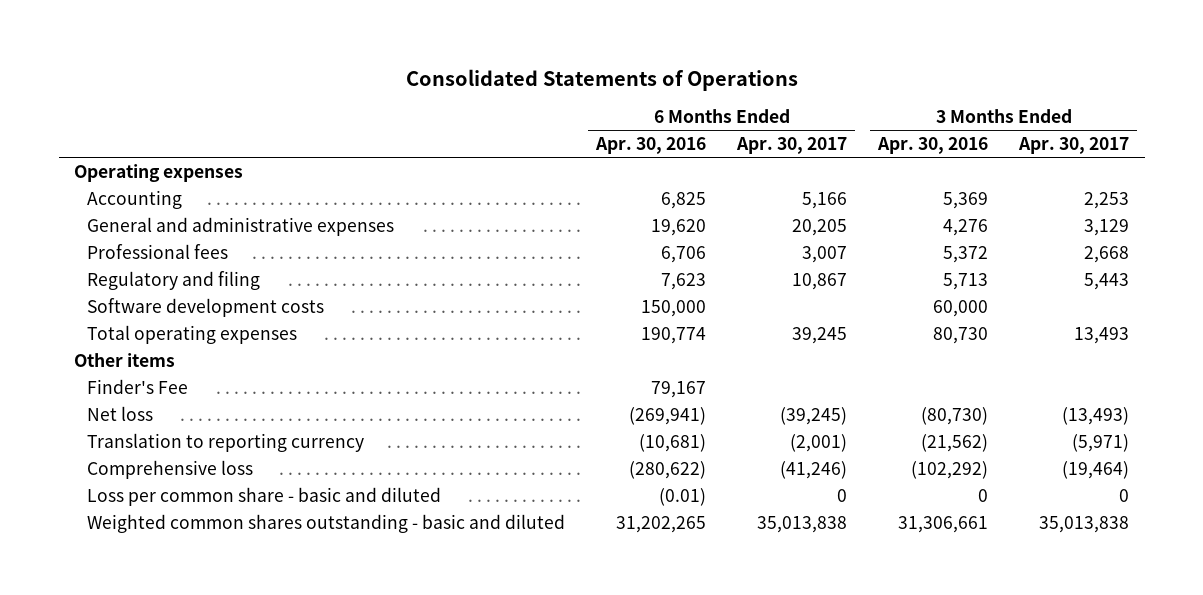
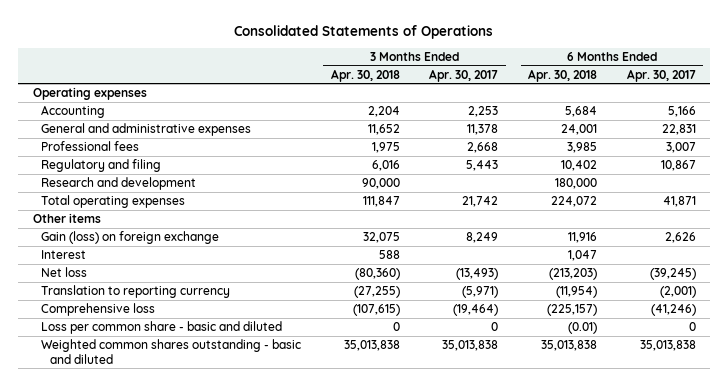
- | 6 Months Ended Apr. 30, 2016 | 6 Months Ended Apr. 30, 2017 | 3 Months Ended Apr. 30, 2016 | 3 Months Ended Apr. 30, 2017
+ | 3 Months Ended Apr. 30, 2018 | 3 Months Ended Apr. 30, 2017 | 6 Months Ended Apr. 30, 2018 | 6 Months Ended Apr. 30, 2017
- General and administrative expenses | 19,620 | 20,205 | 4,276 | 3,129
+ General and administrative expenses | 11,652 | 11,378 | 24,001 | 22,831
- Software development costs | 150,000 | | 60,000 |
- Total operating expenses | 190,774 | 39,245 | 80,730 | 13,493
+ Research and development | 90,000 | | 180,000 |
+ Total operating expenses | 111,847 | 21,742 | 224,072 | 41,871
- Finder's Fee | 79,167 | | |
+ Gain (loss) on foreign exchange | 32,075 | 8,249 | 11,916 | 2,626
+ Interest | 588 | | 1,047 |

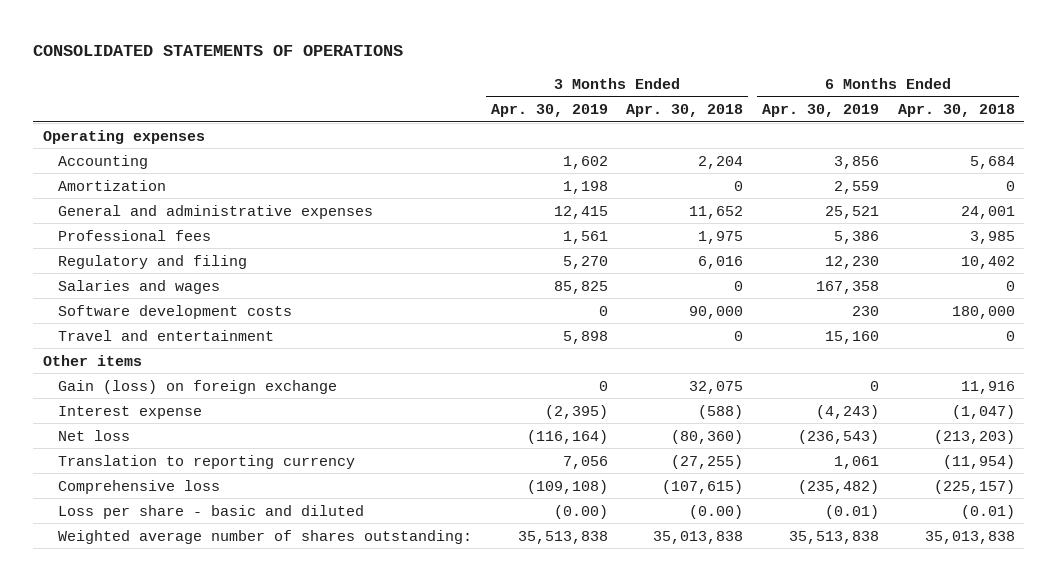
- Consolidated Statements of Operations
+ CONSOLIDATED STATEMENTS OF OPERATIONS
- | 3 Months Ended Apr. 30, 2018 | 3 Months Ended Apr. 30, 2017 | 6 Months Ended Apr. 30, 2018 | 6 Months Ended Apr. 30, 2017
+ | 3 Months Ended Apr. 30, 2019 | 3 Months Ended Apr. 30, 2018 | 6 Months Ended Apr. 30, 2019 | 6 Months Ended Apr. 30, 2018
+ Amortization | 1,198 | 0 | 2,559 | 0
- Research and development | 90,000 | | 180,000 |
- Total operating expenses | 111,847 | 21,742 | 224,072 | 41,871
+ Salaries and wages | 85,825 | 0 | 167,358 | 0
+ Software development costs | 0 | 90,000 | 230 | 180,000
+ Travel and entertainment | 5,898 | 0 | 15,160 | 0
- Interest | 588 | | 1,047 |
+ Interest expense | (2,395) | (588) | (4,243) | (1,047)
- Loss per common share - basic and diluted | 0 | 0 | (0.01) | 0
- Weighted common shares outstanding - basic and diluted | 35,013,838 | 35,013,838 | 35,013,838 | 35,013,838
+ Loss per share - basic and diluted | (0.00) | (0.00) | (0.01) | (0.01)
+ Weighted average number of shares outstanding: | 35,513,838 | 35,013,838 | 35,513,838 | 35,013,838

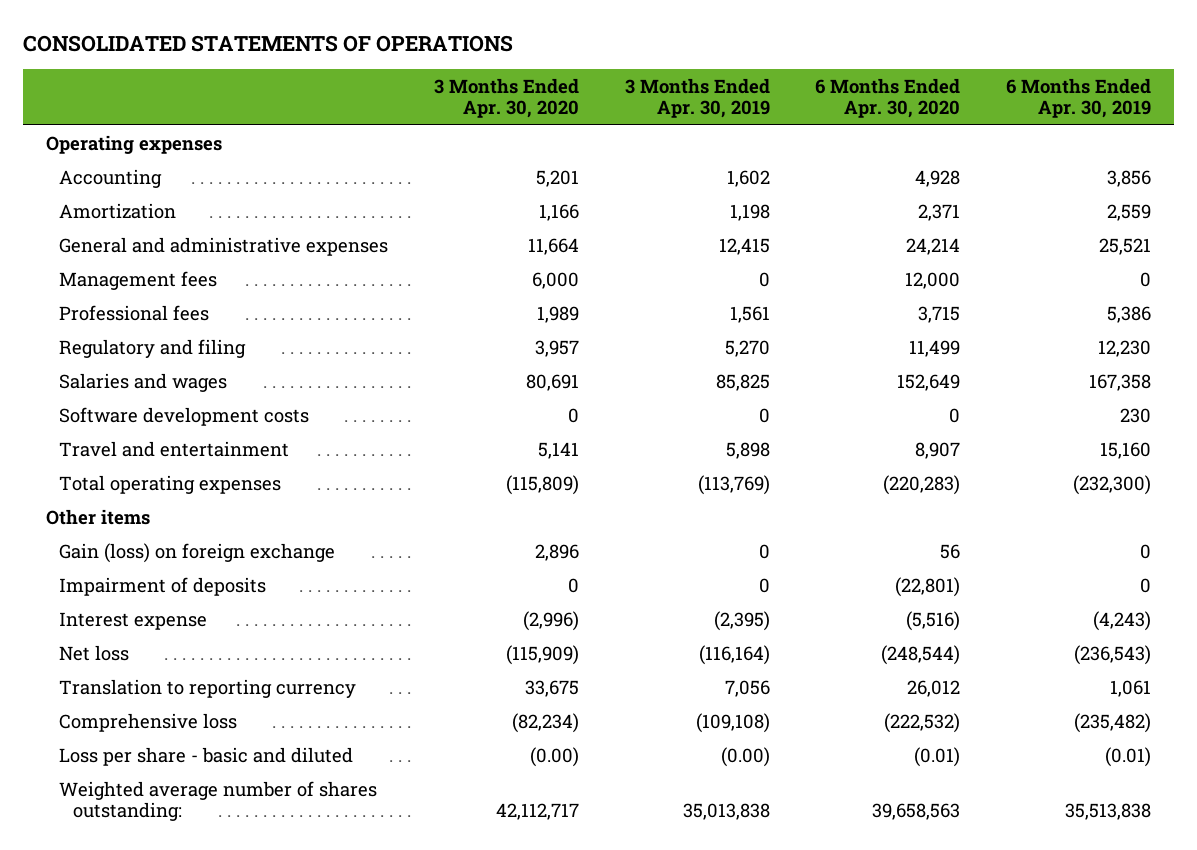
- | 3 Months Ended Apr. 30, 2019 | 3 Months Ended Apr. 30, 2018 | 6 Months Ended Apr. 30, 2019 | 6 Months Ended Apr. 30, 2018
+ | 3 Months Ended Apr. 30, 2020 | 3 Months Ended Apr. 30, 2019 | 6 Months Ended Apr. 30, 2020 | 6 Months Ended Apr. 30, 2019
+ Management fees | 6,000 | 0 | 12,000 | 0
+ Total operating expenses | (115,809) | (113,769) | (220,283) | (232,300)
+ Impairment of deposits | 0 | 0 | (22,801) | 0
- Weighted average number of shares outstanding: | 35,513,838 | 35,013,838 | 35,513,838 | 35,013,838
+ Weighted average number of shares outstanding: | 42,112,717 | 35,013,838 | 39,658,563 | 35,513,838

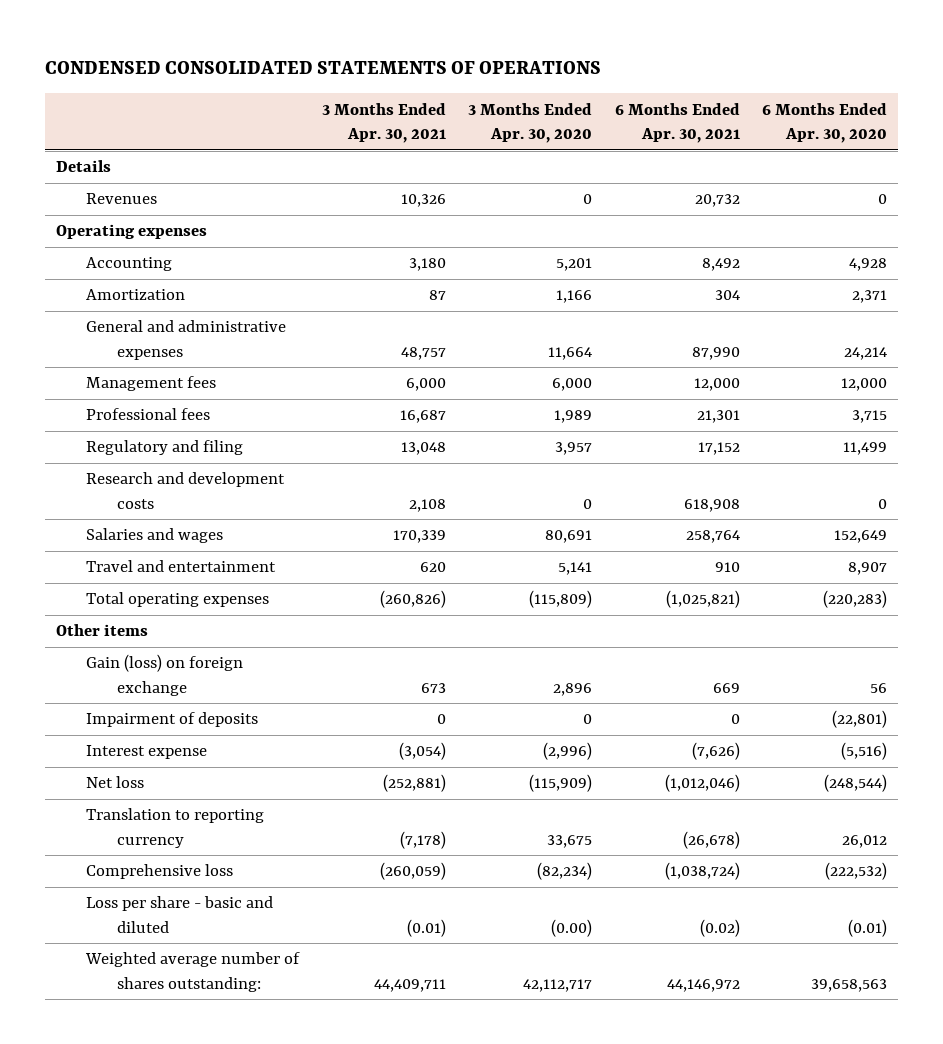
- CONSOLIDATED STATEMENTS OF OPERATIONS
+ CONDENSED CONSOLIDATED STATEMENTS OF OPERATIONS
- | 3 Months Ended Apr. 30, 2020 | 3 Months Ended Apr. 30, 2019 | 6 Months Ended Apr. 30, 2020 | 6 Months Ended Apr. 30, 2019
+ | 3 Months Ended Apr. 30, 2021 | 3 Months Ended Apr. 30, 2020 | 6 Months Ended Apr. 30, 2021 | 6 Months Ended Apr. 30, 2020
+ Details
+ Revenues | 10,326 | 0 | 20,732 | 0
+ Research and development costs | 2,108 | 0 | 618,908 | 0
- Software development costs | 0 | 0 | 0 | 230

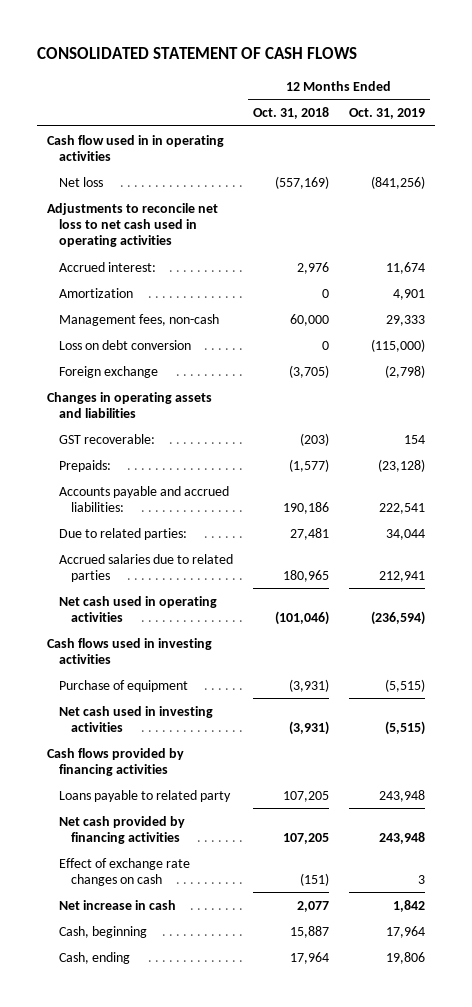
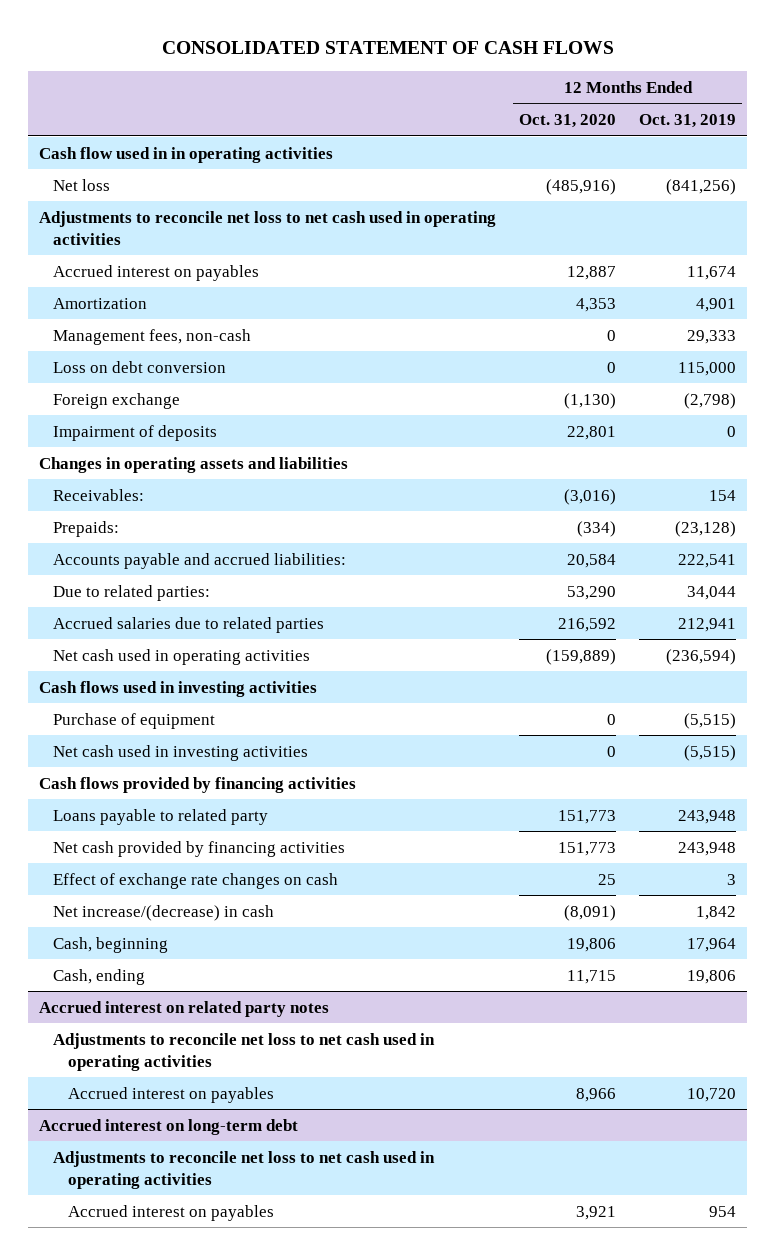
- | 12 Months Ended Oct. 31, 2018 | 12 Months Ended Oct. 31, 2019
+ | 12 Months Ended Oct. 31, 2020 | 12 Months Ended Oct. 31, 2019
- Accrued interest: | 2,976 | 11,674
+ Accrued interest on payables | 12,887 | 11,674
- Loss on debt conversion | 0 | (115,000)
+ Loss on debt conversion | 0 | 115,000
+ Impairment of deposits | 22,801 | 0
- GST recoverable: | (203) | 154
+ Receivables: | (3,016) | 154
- Net increase in cash | 2,077 | 1,842
+ Net increase/(decrease) in cash | (8,091) | 1,842
+ Accrued interest on related party notes
+ Adjustments to reconcile net loss to net cash used in operating activities
+ Accrued interest on payables | 8,966 | 10,720
+ Accrued interest on long-term debt
+ Adjustments to reconcile net loss to net cash used in operating activities
+ Accrued interest on payables | 3,921 | 954

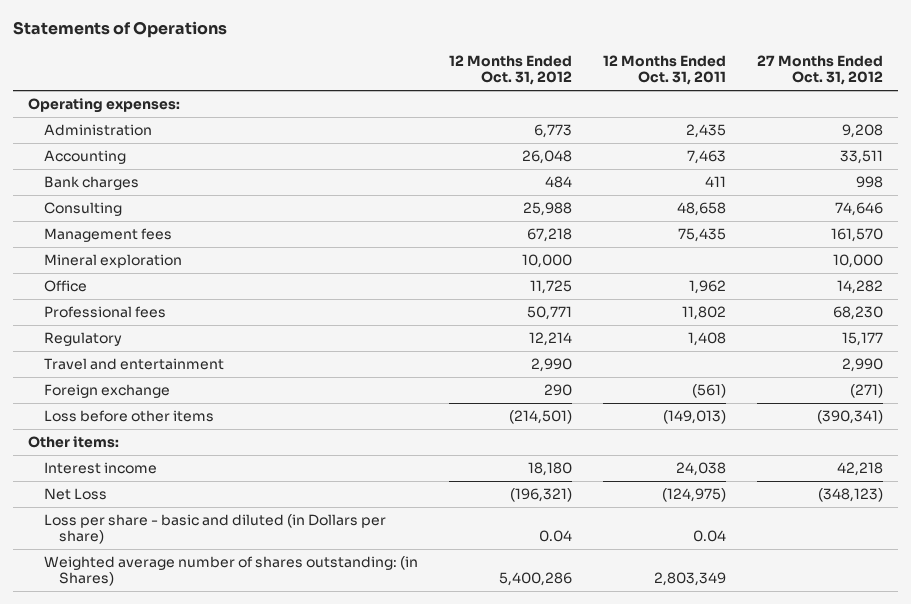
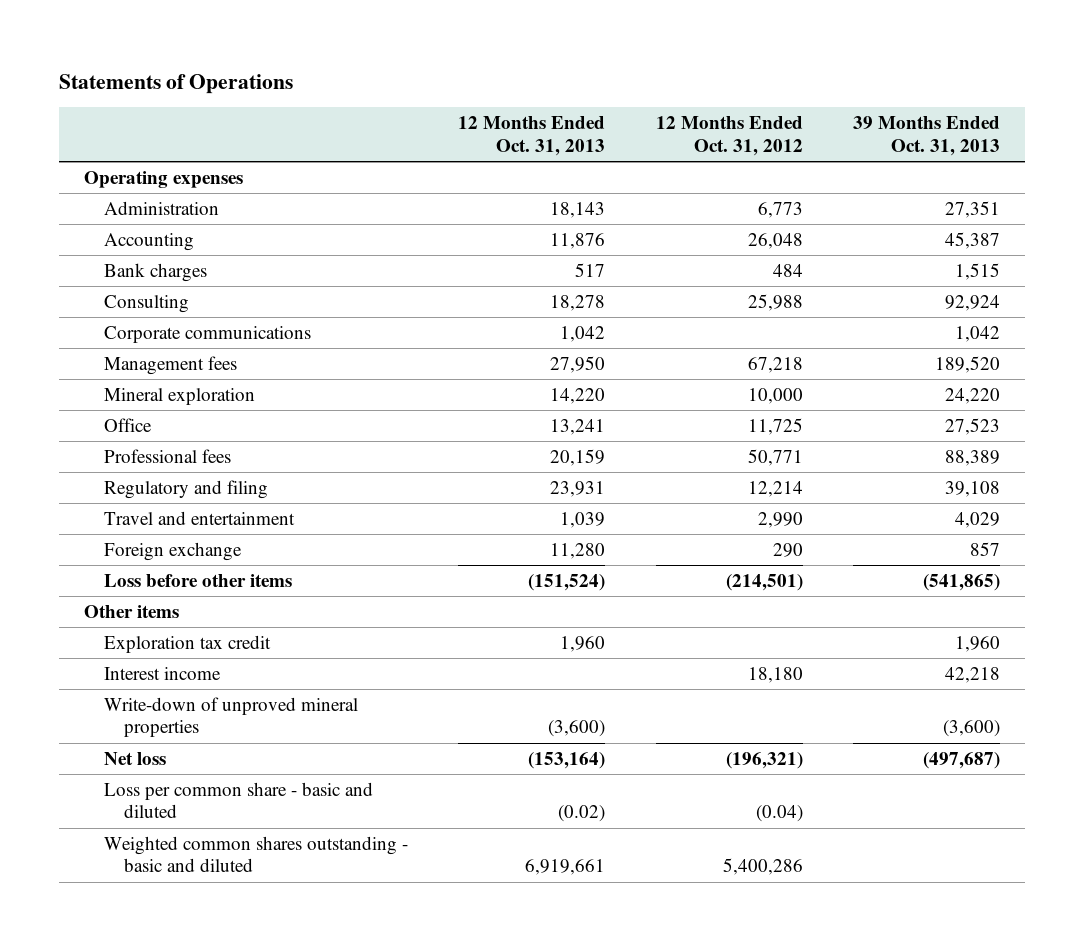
- | 12 Months Ended Oct. 31, 2012 | 12 Months Ended Oct. 31, 2011 | 27 Months Ended Oct. 31, 2012
+ | 12 Months Ended Oct. 31, 2013 | 12 Months Ended Oct. 31, 2012 | 39 Months Ended Oct. 31, 2013
- Operating expenses:
+ Operating expenses
+ Corporate communications | 1,042 | | 1,042
- Regulatory | 12,214 | 1,408 | 15,177
+ Regulatory and filing | 23,931 | 12,214 | 39,108
- Other items:
+ Other items
+ Exploration tax credit | 1,960 | | 1,960
- Net Loss | (196,321) | (124,975) | (348,123)
- Loss per share - basic and diluted (in Dollars per share) | 0.04 | 0.04 |
- Weighted average number of shares outstanding: (in Shares) | 5,400,286 | 2,803,349 |
+ Write-down of unproved mineral properties | (3,600) | | (3,600)
+ Net loss | (153,164) | (196,321) | (497,687)
+ Loss per common share - basic and diluted | (0.02) | (0.04) |
+ Weighted common shares outstanding - basic and diluted | 6,919,661 | 5,400,286 |

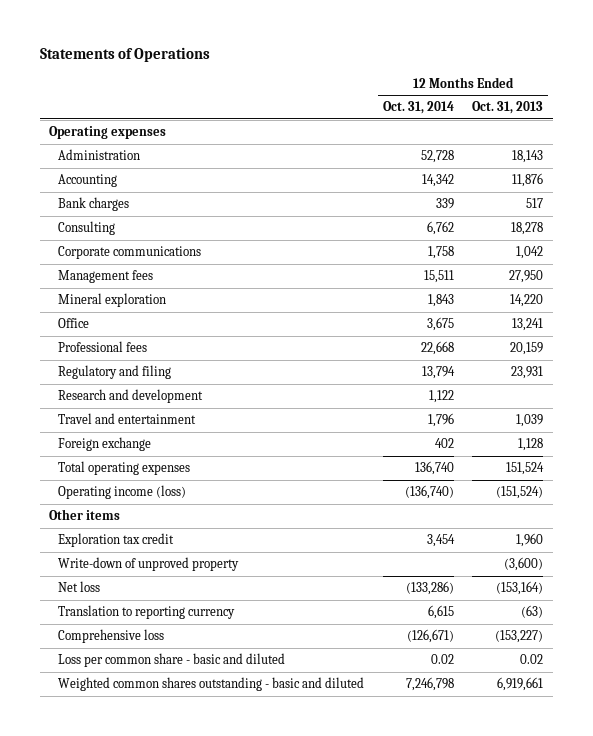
- | 12 Months Ended Oct. 31, 2013 | 12 Months Ended Oct. 31, 2012 | 39 Months Ended Oct. 31, 2013
+ | 12 Months Ended Oct. 31, 2014 | 12 Months Ended Oct. 31, 2013
+ Research and development | 1,122 |
- Foreign exchange | 11,280 | 290 | 857
- Loss before other items | (151,524) | (214,501) | (541,865)
+ Foreign exchange | 402 | 1,128
+ Total operating expenses | 136,740 | 151,524
+ Operating income (loss) | (136,740) | (151,524)
- Interest income | | 18,180 | 42,218
- Write-down of unproved mineral properties | (3,600) | | (3,600)
+ Write-down of unproved property | | (3,600)
- Loss per common share - basic and diluted | (0.02) | (0.04) |
+ Translation to reporting currency | 6,615 | (63)
+ Comprehensive loss | (126,671) | (153,227)
+ Loss per common share - basic and diluted | 0.02 | 0.02

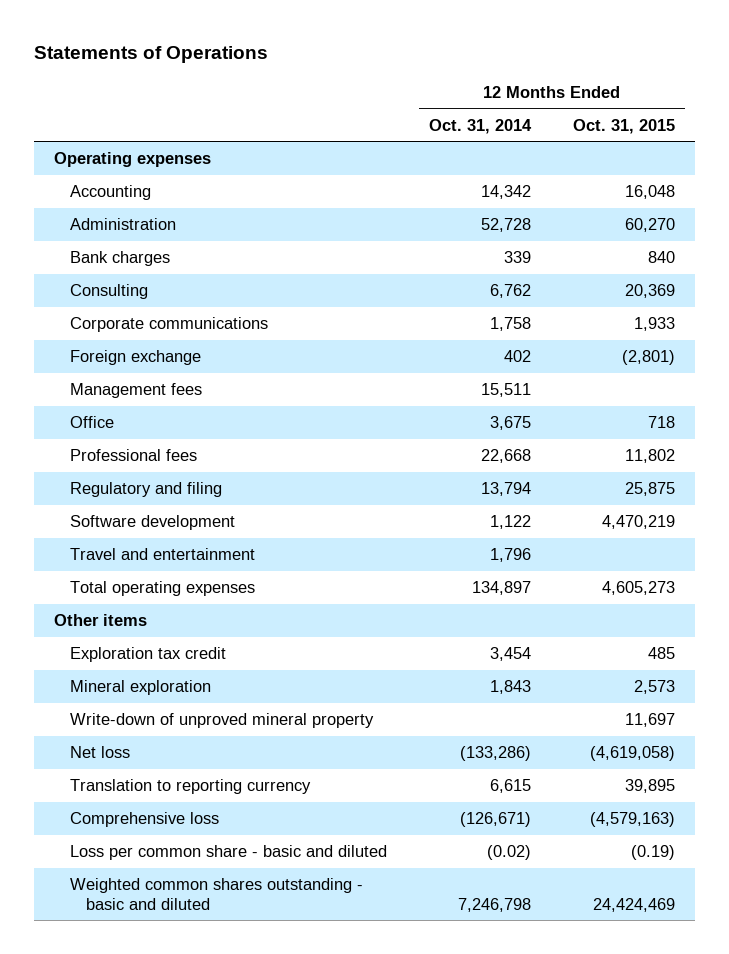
- | 12 Months Ended Oct. 31, 2014 | 12 Months Ended Oct. 31, 2013
+ | 12 Months Ended Oct. 31, 2014 | 12 Months Ended Oct. 31, 2015
moved down: Administration | 52,728 | 60,270
moved up: Foreign exchange | 402 | (2,801)
- Research and development | 1,122 |
+ Software development | 1,122 | 4,470,219
- Total operating expenses | 136,740 | 151,524
- Operating income (loss) | (136,740) | (151,524)
+ Total operating expenses | 134,897 | 4,605,273
- Write-down of unproved property | | (3,600)
moved down: Mineral exploration | 1,843 | 2,573
+ Write-down of unproved mineral property | | 11,697
- Loss per common share - basic and diluted | 0.02 | 0.02
+ Loss per common share - basic and diluted | (0.02) | (0.19)

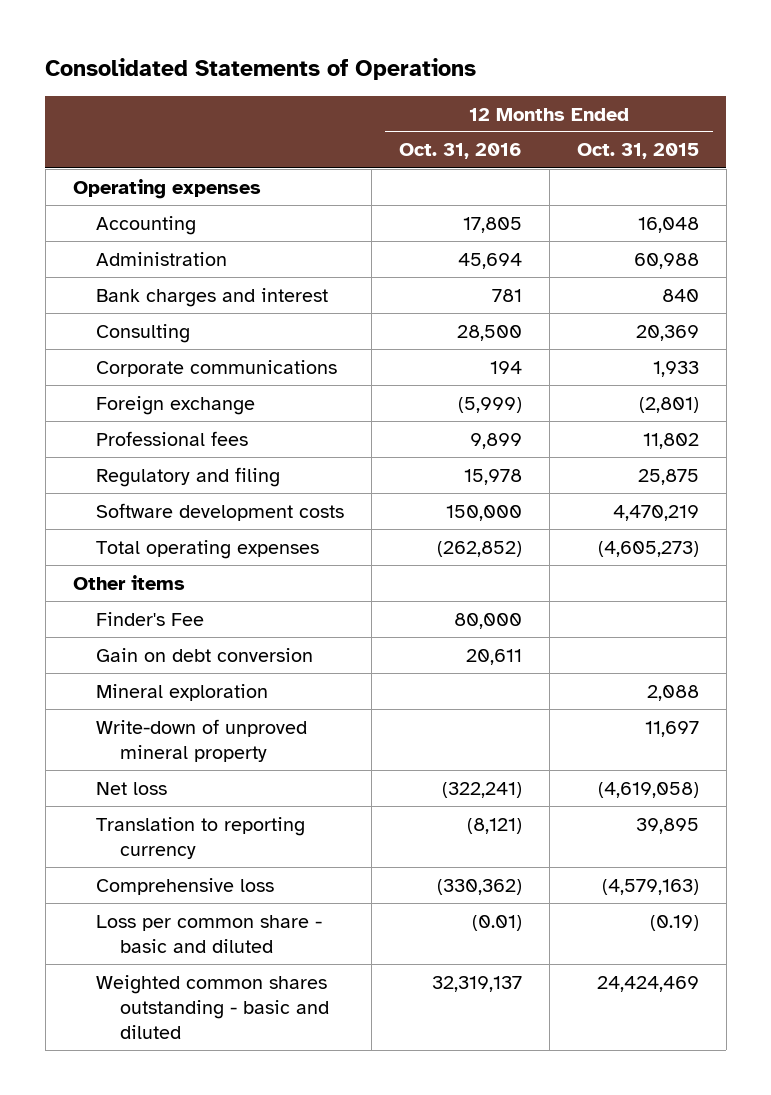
- Statements of Operations
+ Consolidated Statements of Operations
- | 12 Months Ended Oct. 31, 2014 | 12 Months Ended Oct. 31, 2015
+ | 12 Months Ended Oct. 31, 2016 | 12 Months Ended Oct. 31, 2015
- Administration | 52,728 | 60,270
- Bank charges | 339 | 840
+ Administration | 45,694 | 60,988
+ Bank charges and interest | 781 | 840
- Management fees | 15,511 |
- Office | 3,675 | 718
- Software development | 1,122 | 4,470,219
- Travel and entertainment | 1,796 |
- Total operating expenses | 134,897 | 4,605,273
+ Software development costs | 150,000 | 4,470,219
+ Total operating expenses | (262,852) | (4,605,273)
- Exploration tax credit | 3,454 | 485
- Mineral exploration | 1,843 | 2,573
+ Finder's Fee | 80,000 |
+ Gain on debt conversion | 20,611 |
+ Mineral exploration | | 2,088

